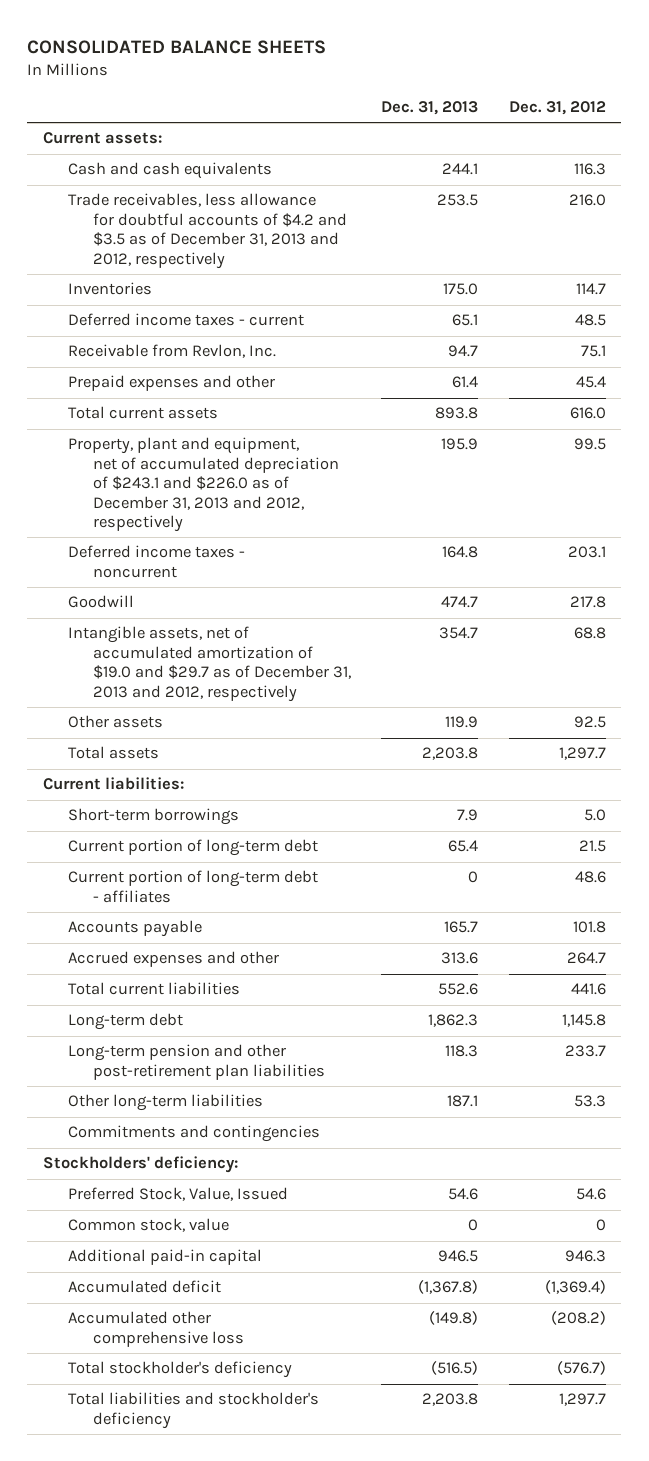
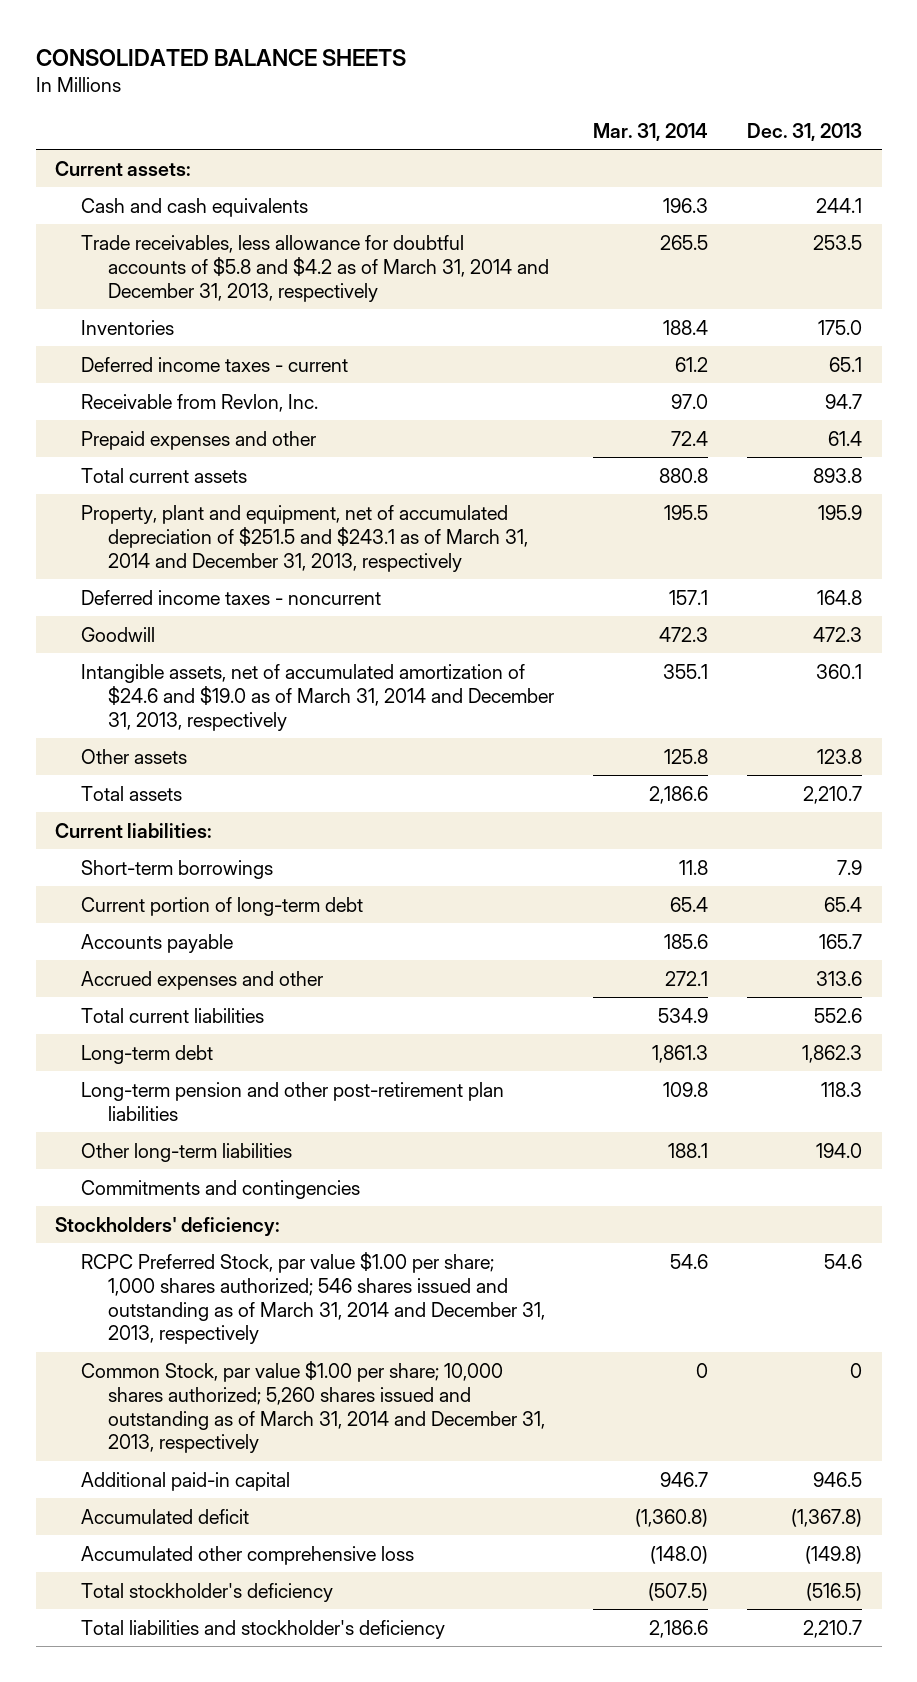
- | Dec. 31, 2013 | Dec. 31, 2012
+ | Mar. 31, 2014 | Dec. 31, 2013
- Trade receivables, less allowance for doubtful accounts of $4.2 and $3.5 as of December 31, 2013 and 2012, respectively | 253.5 | 216.0
+ Trade receivables, less allowance for doubtful accounts of $5.8 and $4.2 as of March 31, 2014 and December 31, 2013, respectively | 265.5 | 253.5
- Property, plant and equipment, net of accumulated depreciation of $243.1 and $226.0 as of December 31, 2013 and 2012, respectively | 195.9 | 99.5
+ Property, plant and equipment, net of accumulated depreciation of $251.5 and $243.1 as of March 31, 2014 and December 31, 2013, respectively | 195.5 | 195.9
- Goodwill | 474.7 | 217.8
- Intangible assets, net of accumulated amortization of $19.0 and $29.7 as of December 31, 2013 and 2012, respectively | 354.7 | 68.8
- Other assets | 119.9 | 92.5
- Total assets | 2,203.8 | 1,297.7
+ Goodwill | 472.3 | 472.3
+ Intangible assets, net of accumulated amortization of $24.6 and $19.0 as of March 31, 2014 and December 31, 2013, respectively | 355.1 | 360.1
+ Other assets | 125.8 | 123.8
+ Total assets | 2,186.6 | 2,210.7
- Current portion of long-term debt - affiliates | 0 | 48.6
- Other long-term liabilities | 187.1 | 53.3
+ Other long-term liabilities | 188.1 | 194.0
- Preferred Stock, Value, Issued | 54.6 | 54.6
- Common stock, value | 0 | 0
+ RCPC Preferred Stock, par value $1.00 per share; 1,000 shares authorized; 546 shares issued and outstanding as of March 31, 2014 and December 31, 2013, respectively | 54.6 | 54.6
+ Common Stock, par value $1.00 per share; 10,000 shares authorized; 5,260 shares issued and outstanding as of March 31, 2014 and December 31, 2013, respectively | 0 | 0
- Total liabilities and stockholder's deficiency | 2,203.8 | 1,297.7
+ Total liabilities and stockholder's deficiency | 2,186.6 | 2,210.7

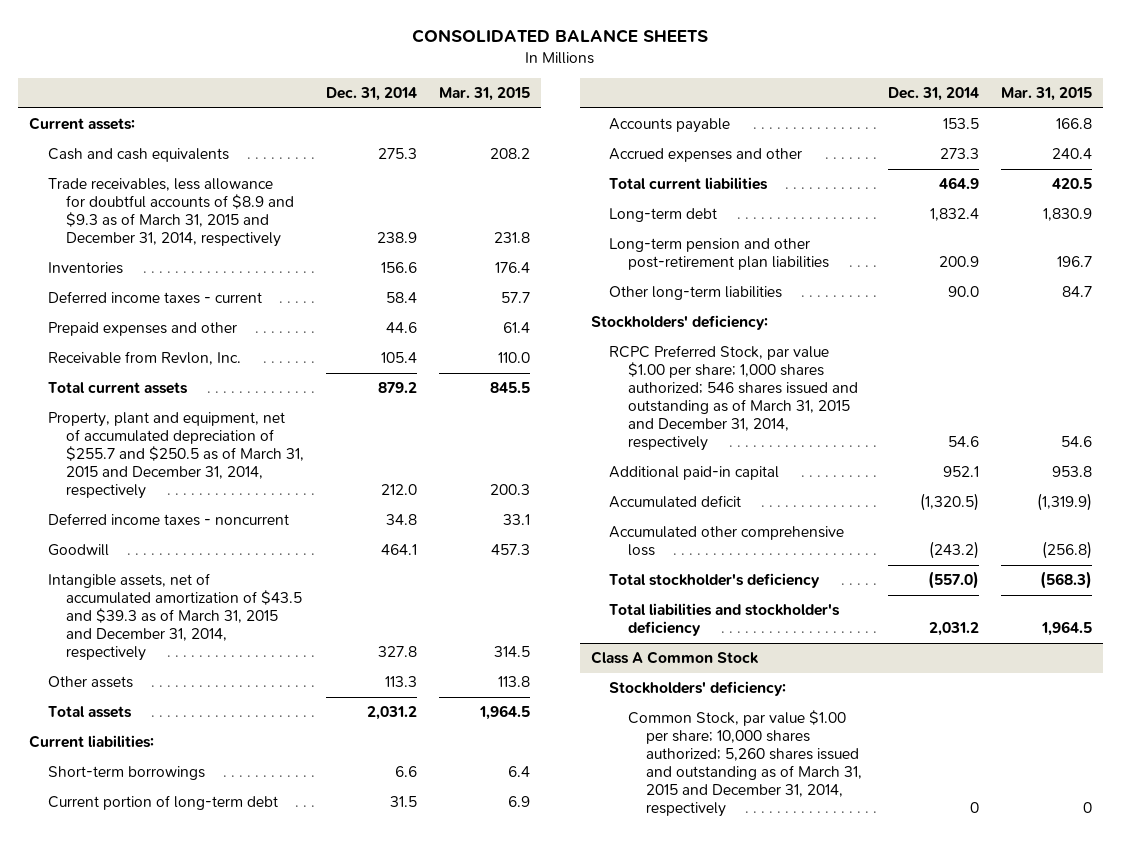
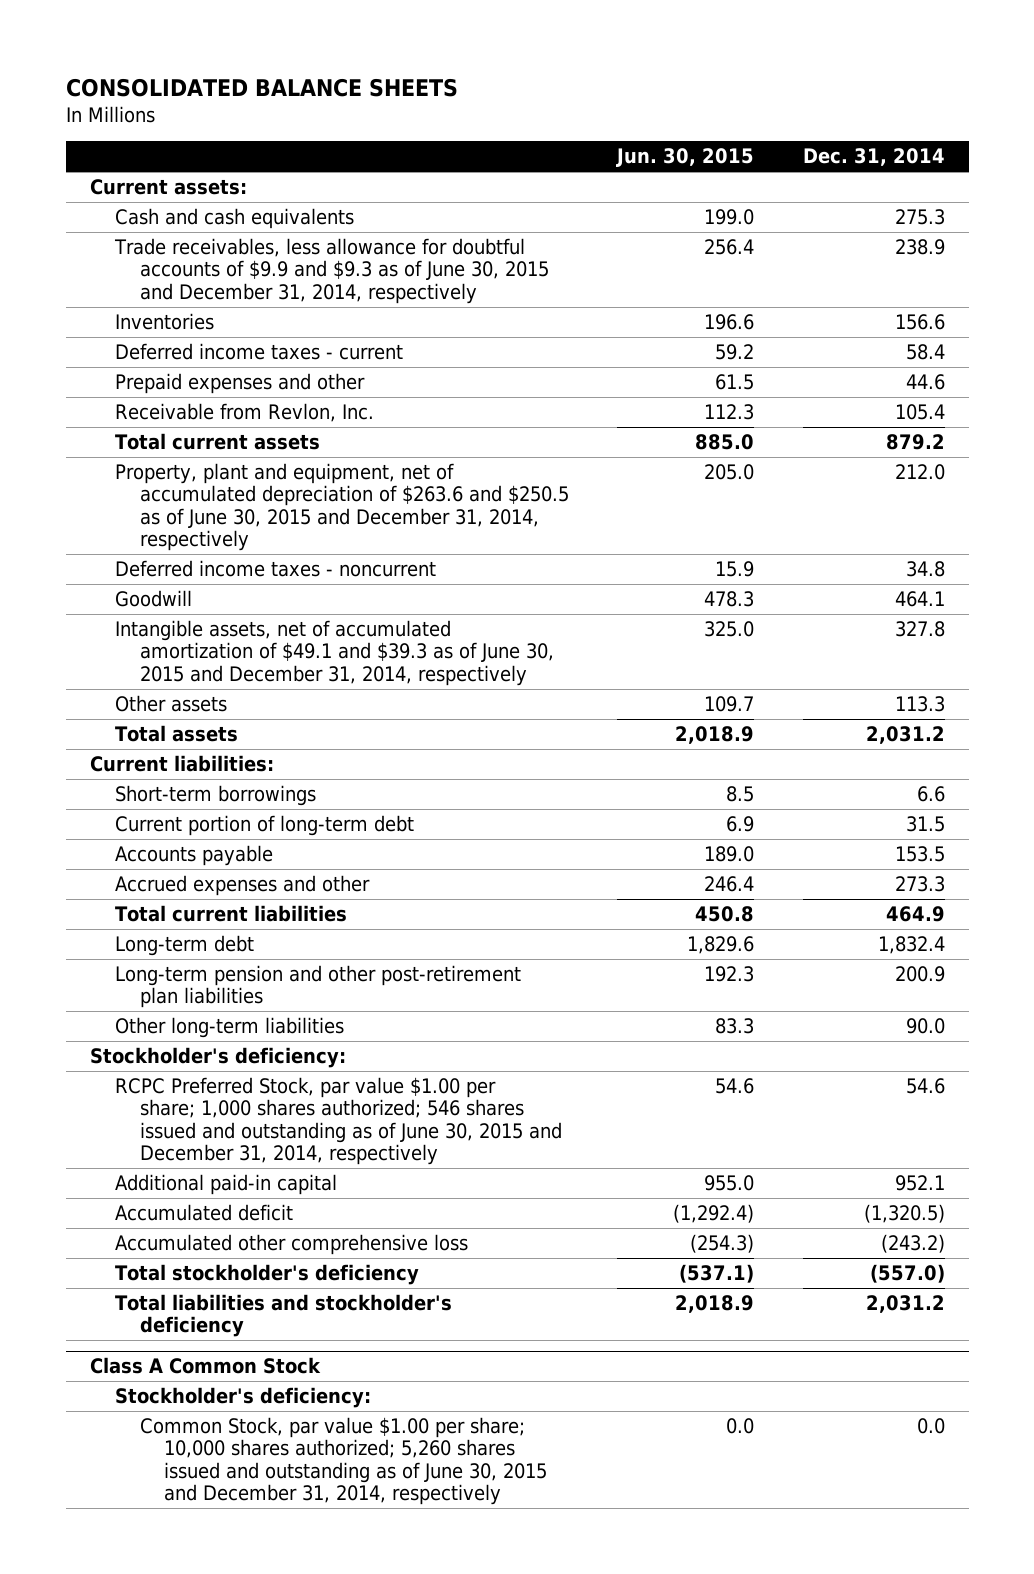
- | Dec. 31, 2014 | Mar. 31, 2015
+ | Jun. 30, 2015 | Dec. 31, 2014
- Trade receivables, less allowance for doubtful accounts of $8.9 and $9.3 as of March 31, 2015 and December 31, 2014, respectively | 238.9 | 231.8
+ Trade receivables, less allowance for doubtful accounts of $9.9 and $9.3 as of June 30, 2015 and December 31, 2014, respectively | 256.4 | 238.9
- Property, plant and equipment, net of accumulated depreciation of $255.7 and $250.5 as of March 31, 2015 and December 31, 2014, respectively | 212.0 | 200.3
+ Property, plant and equipment, net of accumulated depreciation of $263.6 and $250.5 as of June 30, 2015 and December 31, 2014, respectively | 205.0 | 212.0
- Intangible assets, net of accumulated amortization of $43.5 and $39.3 as of March 31, 2015 and December 31, 2014, respectively | 327.8 | 314.5
+ Intangible assets, net of accumulated amortization of $49.1 and $39.3 as of June 30, 2015 and December 31, 2014, respectively | 325.0 | 327.8
- Stockholders' deficiency:
- RCPC Preferred Stock, par value $1.00 per share; 1,000 shares authorized; 546 shares issued and outstanding as of March 31, 2015 and December 31, 2014, respectively | 54.6 | 54.6
+ Stockholder's deficiency:
+ RCPC Preferred Stock, par value $1.00 per share; 1,000 shares authorized; 546 shares issued and outstanding as of June 30, 2015 and December 31, 2014, respectively | 54.6 | 54.6
@ Class A Common Stock
- Stockholders' deficiency:
- Common Stock, par value $1.00 per share; 10,000 shares authorized; 5,260 shares issued and outstanding as of March 31, 2015 and December 31, 2014, respectively | 0 | 0
+ Stockholder's deficiency:
+ Common Stock, par value $1.00 per share; 10,000 shares authorized; 5,260 shares issued and outstanding as of June 30, 2015 and December 31, 2014, respectively | 0.0 | 0.0

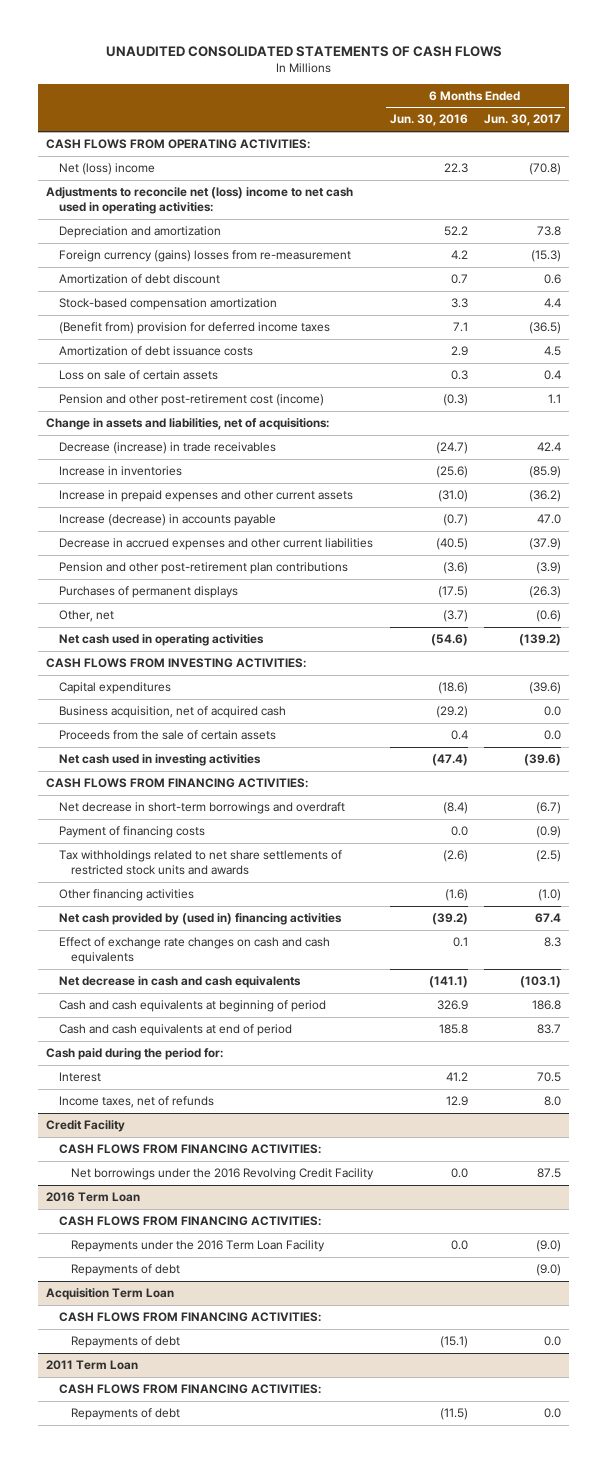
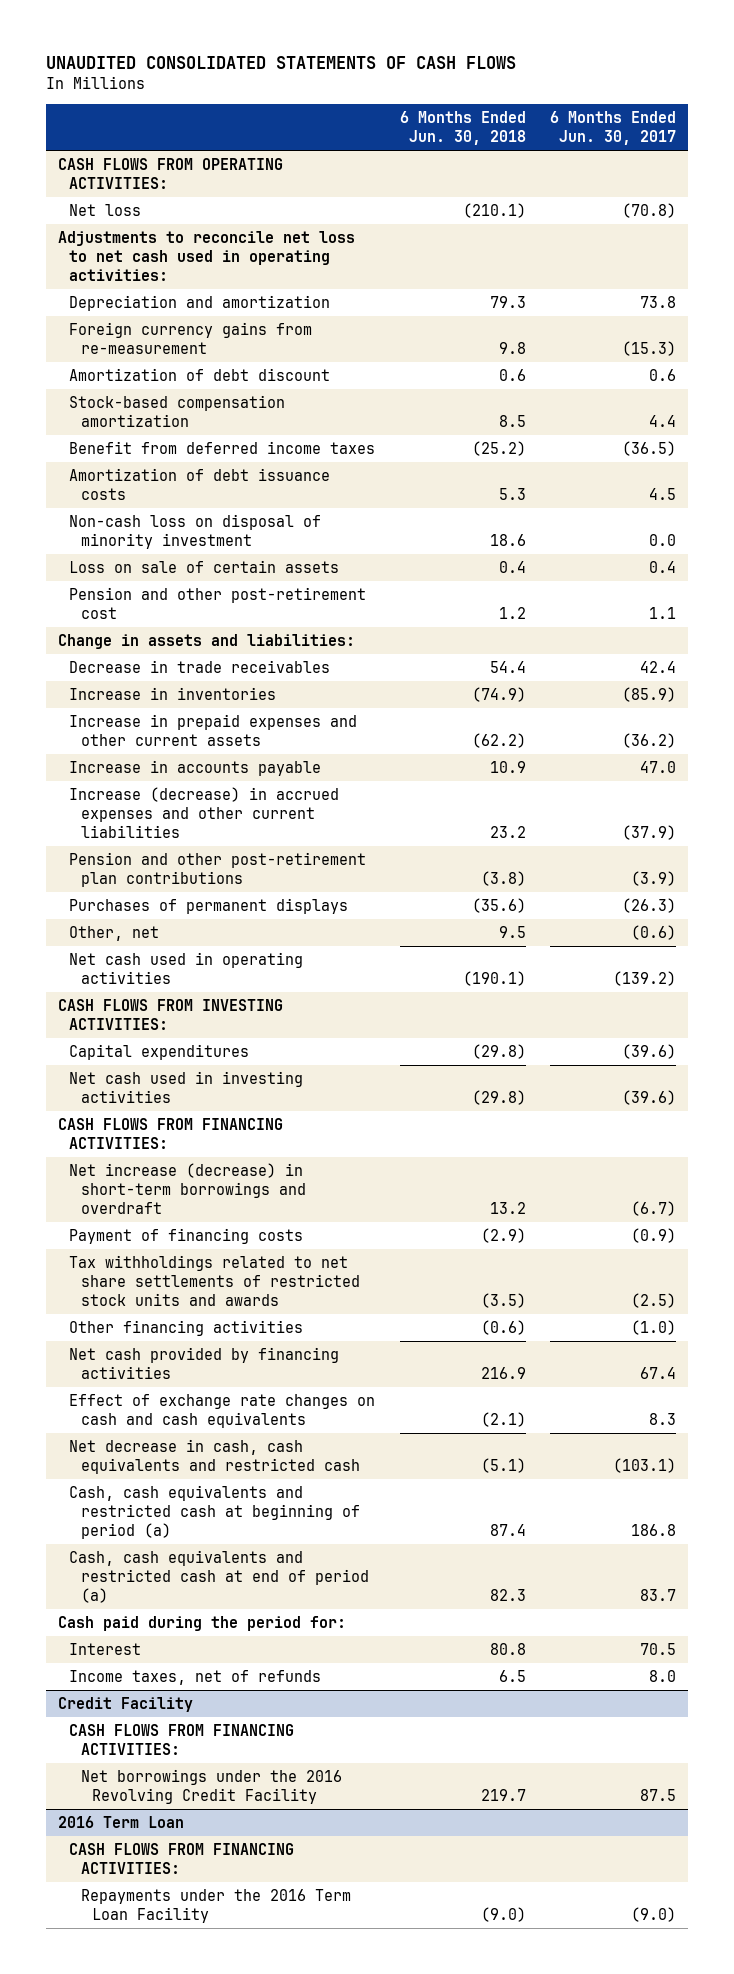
- | 6 Months Ended Jun. 30, 2016 | 6 Months Ended Jun. 30, 2017
+ | 6 Months Ended Jun. 30, 2018 | 6 Months Ended Jun. 30, 2017
- Net (loss) income | 22.3 | (70.8)
- Adjustments to reconcile net (loss) income to net cash used in operating activities:
+ Net loss | (210.1) | (70.8)
+ Adjustments to reconcile net loss to net cash used in operating activities:
- Foreign currency (gains) losses from re-measurement | 4.2 | (15.3)
+ Foreign currency gains from re-measurement | 9.8 | (15.3)
- (Benefit from) provision for deferred income taxes | 7.1 | (36.5)
+ Benefit from deferred income taxes | (25.2) | (36.5)
+ Non-cash loss on disposal of minority investment | 18.6 | 0.0
- Pension and other post-retirement cost (income) | (0.3) | 1.1
- Change in assets and liabilities, net of acquisitions:
- Decrease (increase) in trade receivables | (24.7) | 42.4
+ Pension and other post-retirement cost | 1.2 | 1.1
+ Change in assets and liabilities:
+ Decrease in trade receivables | 54.4 | 42.4
- Increase (decrease) in accounts payable | (0.7) | 47.0
- Decrease in accrued expenses and other current liabilities | (40.5) | (37.9)
+ Increase in accounts payable | 10.9 | 47.0
+ Increase (decrease) in accrued expenses and other current liabilities | 23.2 | (37.9)
- Business acquisition, net of acquired cash | (29.2) | 0.0
- Proceeds from the sale of certain assets | 0.4 | 0.0
- Net decrease in short-term borrowings and overdraft | (8.4) | (6.7)
+ Net increase (decrease) in short-term borrowings and overdraft | 13.2 | (6.7)
- Net cash provided by (used in) financing activities | (39.2) | 67.4
+ Net cash provided by financing activities | 216.9 | 67.4
- Net decrease in cash and cash equivalents | (141.1) | (103.1)
- Cash and cash equivalents at beginning of period | 326.9 | 186.8
- Cash and cash equivalents at end of period | 185.8 | 83.7
+ Net decrease in cash, cash equivalents and restricted cash | (5.1) | (103.1)
+ Cash, cash equivalents and restricted cash at beginning of period (a) | 87.4 | 186.8
+ Cash, cash equivalents and restricted cash at end of period (a) | 82.3 | 83.7
@ 2016 Term Loan
- Repayments of debt | | (9.0)
- Acquisition Term Loan
- CASH FLOWS FROM FINANCING ACTIVITIES:
- Repayments of debt | (15.1) | 0.0
- 2011 Term Loan
- CASH FLOWS FROM FINANCING ACTIVITIES:
- Repayments of debt | (11.5) | 0.0

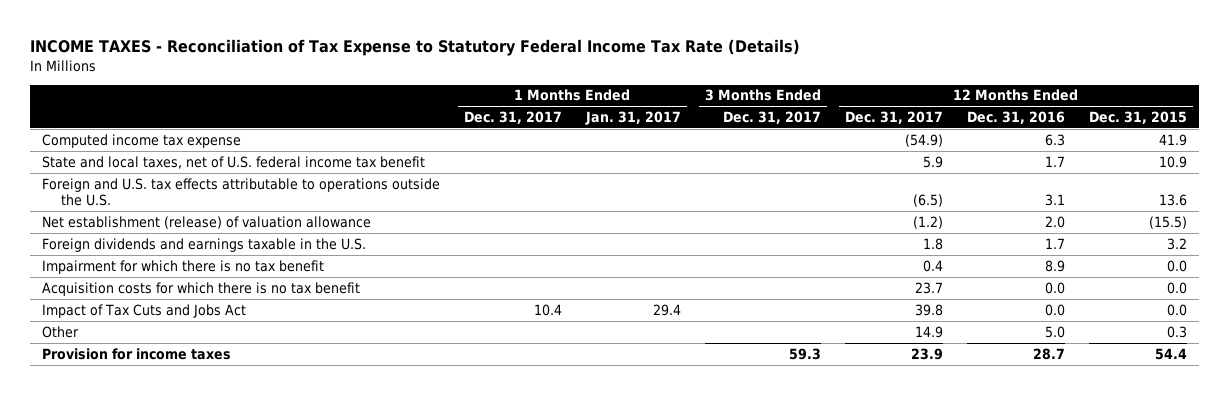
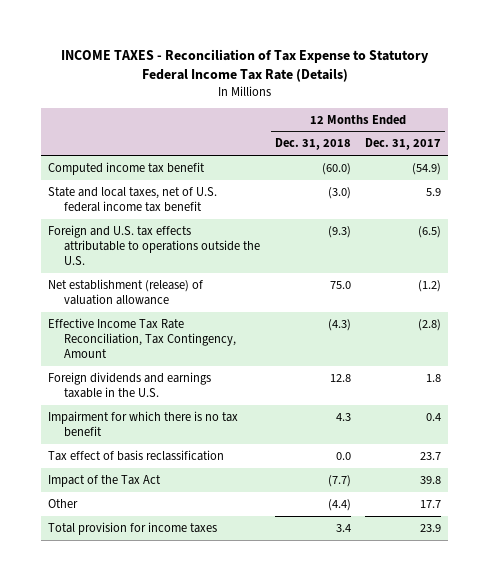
- | 1 Months Ended Dec. 31, 2017 | 1 Months Ended Jan. 31, 2017 | 3 Months Ended Dec. 31, 2017 | 12 Months Ended Dec. 31, 2017 | 12 Months Ended Dec. 31, 2016 | 12 Months Ended Dec. 31, 2015
+ | 12 Months Ended Dec. 31, 2018 | 12 Months Ended Dec. 31, 2017
- Computed income tax expense | | | | (54.9) | 6.3 | 41.9
+ Computed income tax benefit | (60.0) | (54.9)
+ Effective Income Tax Rate Reconciliation, Tax Contingency, Amount | (4.3) | (2.8)
- Acquisition costs for which there is no tax benefit | | | | 23.7 | 0.0 | 0.0
- Impact of Tax Cuts and Jobs Act | 10.4 | 29.4 | | 39.8 | 0.0 | 0.0
- Other | | | | 14.9 | 5.0 | 0.3
- Provision for income taxes | | | 59.3 | 23.9 | 28.7 | 54.4
+ Tax effect of basis reclassification | 0.0 | 23.7
+ Impact of the Tax Act | (7.7) | 39.8
+ Other | (4.4) | 17.7
+ Total provision for income taxes | 3.4 | 23.9

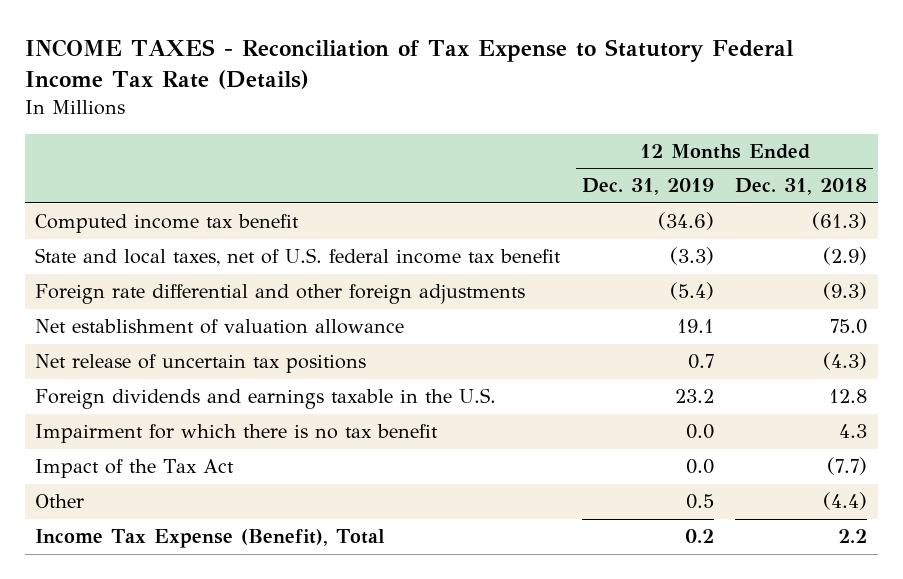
- | 12 Months Ended Dec. 31, 2018 | 12 Months Ended Dec. 31, 2017
+ | 12 Months Ended Dec. 31, 2019 | 12 Months Ended Dec. 31, 2018
- Computed income tax benefit | (60.0) | (54.9)
- State and local taxes, net of U.S. federal income tax benefit | (3.0) | 5.9
- Foreign and U.S. tax effects attributable to operations outside the U.S. | (9.3) | (6.5)
- Net establishment (release) of valuation allowance | 75.0 | (1.2)
- Effective Income Tax Rate Reconciliation, Tax Contingency, Amount | (4.3) | (2.8)
+ Computed income tax benefit | (34.6) | (61.3)
+ State and local taxes, net of U.S. federal income tax benefit | (3.3) | (2.9)
+ Foreign rate differential and other foreign adjustments | (5.4) | (9.3)
+ Net establishment of valuation allowance | 19.1 | 75.0
+ Net release of uncertain tax positions | 0.7 | (4.3)
- Tax effect of basis reclassification | 0.0 | 23.7
- Total provision for income taxes | 3.4 | 23.9
+ Income Tax Expense (Benefit), Total | 0.2 | 2.2

